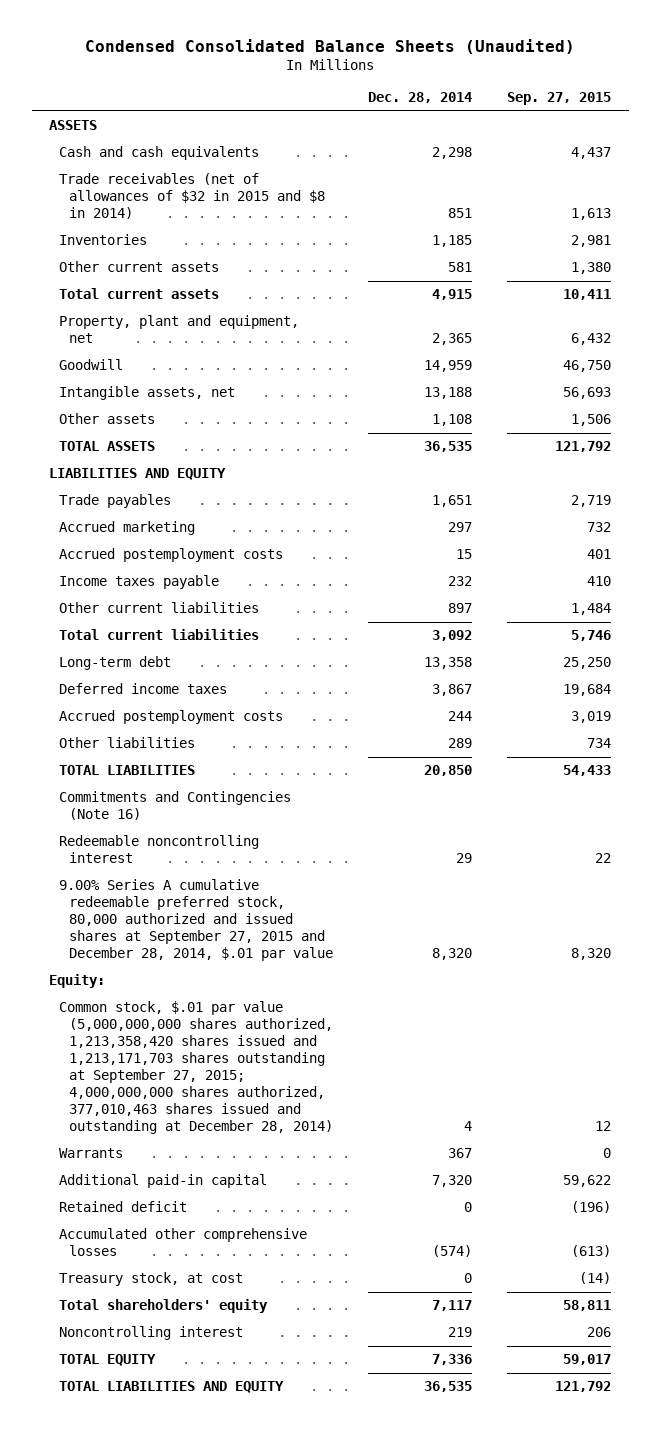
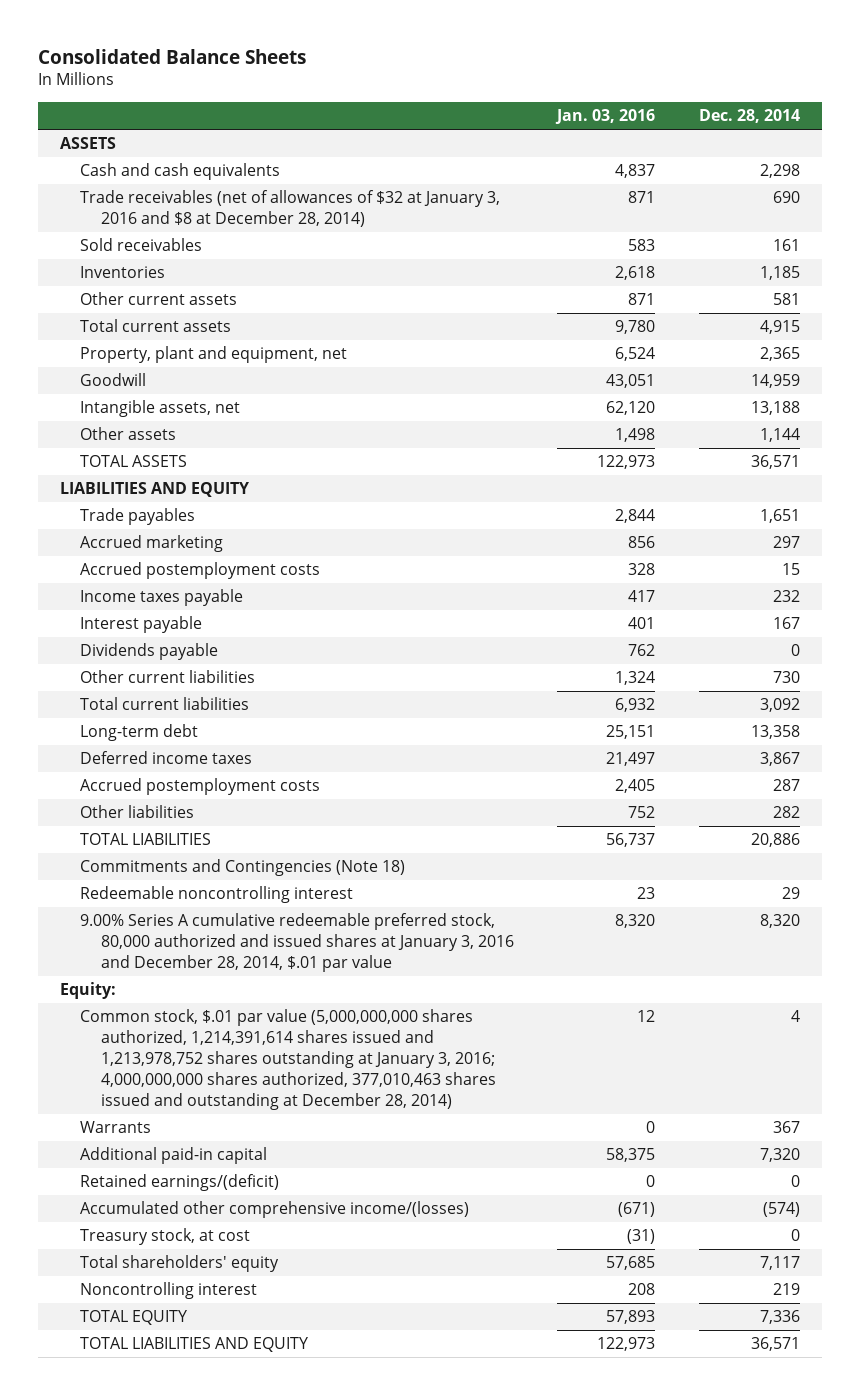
- Condensed Consolidated Balance Sheets (Unaudited)
+ Consolidated Balance Sheets
- | Dec. 28, 2014 | Sep. 27, 2015
+ | Jan. 03, 2016 | Dec. 28, 2014
- Trade receivables (net of allowances of $32 in 2015 and $8 in 2014) | 851 | 1,613
+ Trade receivables (net of allowances of $32 at January 3, 2016 and $8 at December 28, 2014) | 871 | 690
+ Sold receivables | 583 | 161
- Other assets | 1,108 | 1,506
- TOTAL ASSETS | 36,535 | 121,792
+ Other assets | 1,498 | 1,144
+ TOTAL ASSETS | 122,973 | 36,571
- Other current liabilities | 897 | 1,484
+ Interest payable | 401 | 167
+ Dividends payable | 762 | 0
+ Other current liabilities | 1,324 | 730
- Accrued postemployment costs | 244 | 3,019
- Other liabilities | 289 | 734
- TOTAL LIABILITIES | 20,850 | 54,433
- Commitments and Contingencies (Note 16)
+ Accrued postemployment costs | 2,405 | 287
+ Other liabilities | 752 | 282
+ TOTAL LIABILITIES | 56,737 | 20,886
+ Commitments and Contingencies (Note 18)
- 9.00% Series A cumulative redeemable preferred stock, 80,000 authorized and issued shares at September 27, 2015 and December 28, 2014, $.01 par value | 8,320 | 8,320
+ 9.00% Series A cumulative redeemable preferred stock, 80,000 authorized and issued shares at January 3, 2016 and December 28, 2014, $.01 par value | 8,320 | 8,320
- Common stock, $.01 par value (5,000,000,000 shares authorized, 1,213,358,420 shares issued and 1,213,171,703 shares outstanding at September 27, 2015; 4,000,000,000 shares authorized, 377,010,463 shares issued and outstanding at December 28, 2014) | 4 | 12
+ Common stock, $.01 par value (5,000,000,000 shares authorized, 1,214,391,614 shares issued and 1,213,978,752 shares outstanding at January 3, 2016; 4,000,000,000 shares authorized, 377,010,463 shares issued and outstanding at December 28, 2014) | 12 | 4
- Retained deficit | 0 | (196)
- Accumulated other comprehensive losses | (574) | (613)
+ Retained earnings/(deficit) | 0 | 0
+ Accumulated other comprehensive income/(losses) | (671) | (574)
- TOTAL LIABILITIES AND EQUITY | 36,535 | 121,792
+ TOTAL LIABILITIES AND EQUITY | 122,973 | 36,571

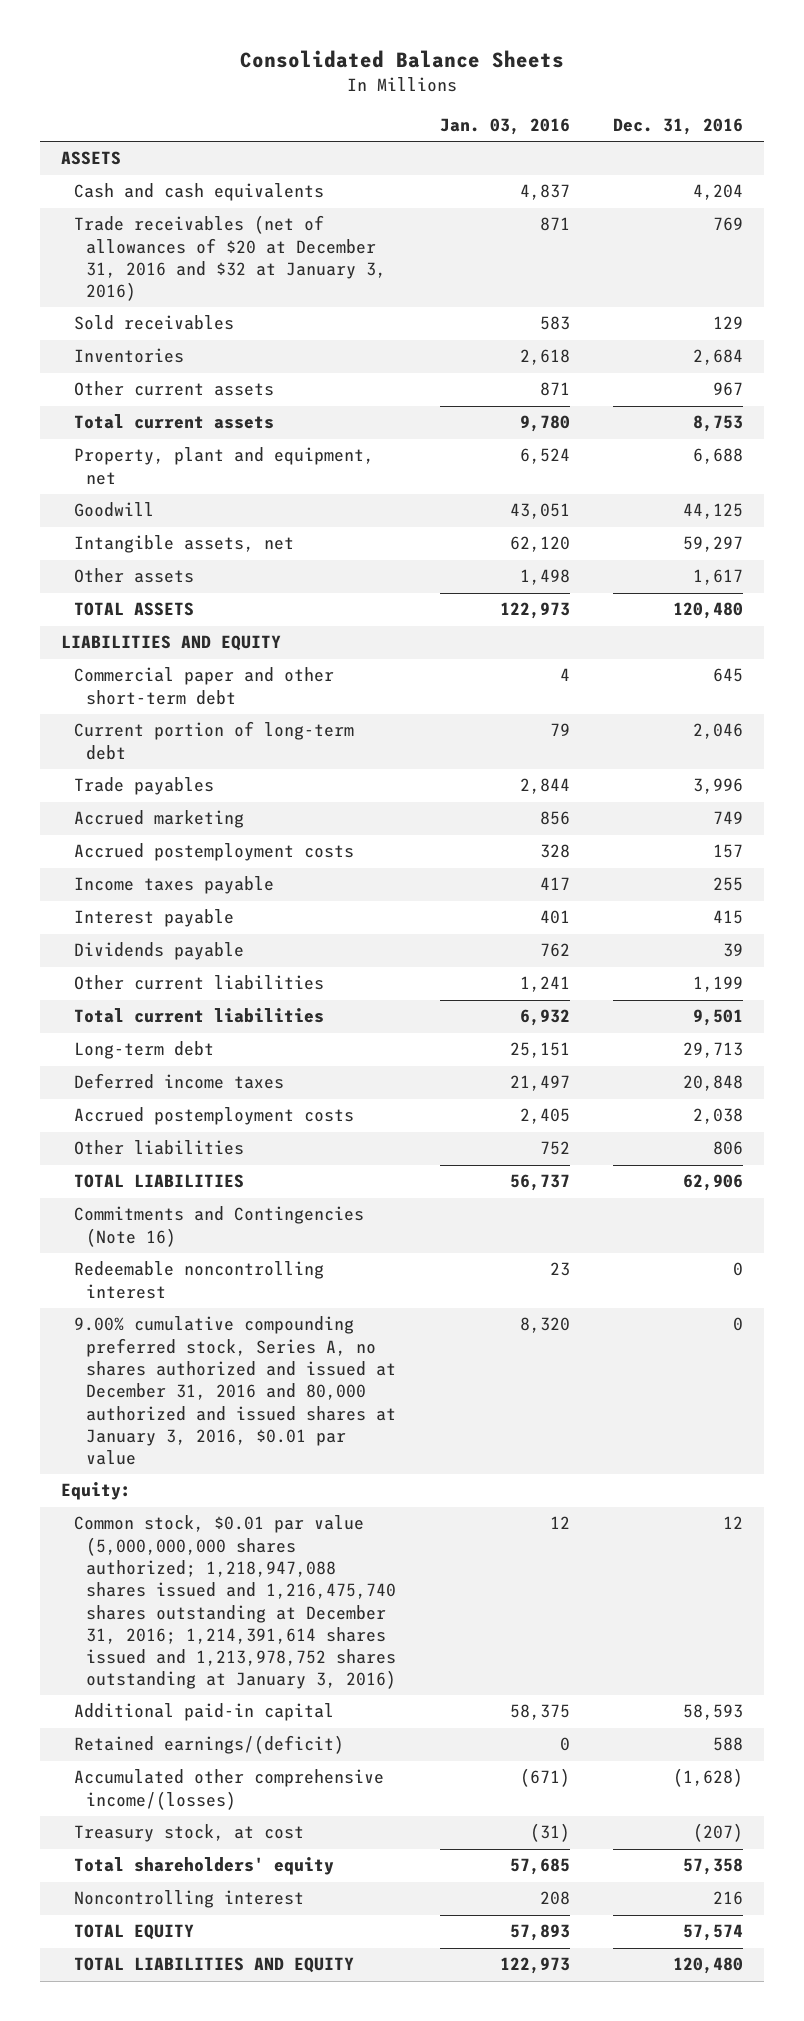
- | Jan. 03, 2016 | Dec. 28, 2014
+ | Jan. 03, 2016 | Dec. 31, 2016
- Trade receivables (net of allowances of $32 at January 3, 2016 and $8 at December 28, 2014) | 871 | 690
+ Trade receivables (net of allowances of $20 at December 31, 2016 and $32 at January 3, 2016) | 871 | 769
+ Commercial paper and other short-term debt | 4 | 645
+ Current portion of long-term debt | 79 | 2,046
- Other current liabilities | 1,324 | 730
+ Other current liabilities | 1,241 | 1,199
- Commitments and Contingencies (Note 18)
+ Commitments and Contingencies (Note 16)
- 9.00% Series A cumulative redeemable preferred stock, 80,000 authorized and issued shares at January 3, 2016 and December 28, 2014, $.01 par value | 8,320 | 8,320
+ 9.00% cumulative compounding preferred stock, Series A, no shares authorized and issued at December 31, 2016 and 80,000 authorized and issued shares at January 3, 2016, $0.01 par value | 8,320 | 0
- Common stock, $.01 par value (5,000,000,000 shares authorized, 1,214,391,614 shares issued and 1,213,978,752 shares outstanding at January 3, 2016; 4,000,000,000 shares authorized, 377,010,463 shares issued and outstanding at December 28, 2014) | 12 | 4
- Warrants | 0 | 367
+ Common stock, $0.01 par value (5,000,000,000 shares authorized; 1,218,947,088 shares issued and 1,216,475,740 shares outstanding at December 31, 2016; 1,214,391,614 shares issued and 1,213,978,752 shares outstanding at January 3, 2016) | 12 | 12

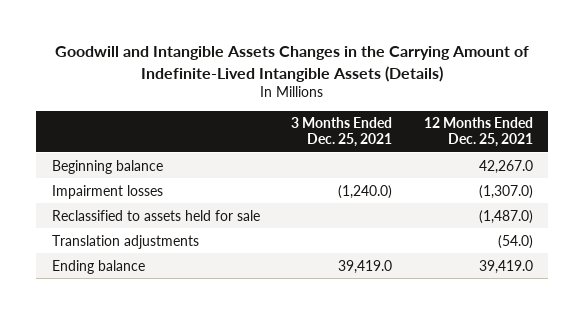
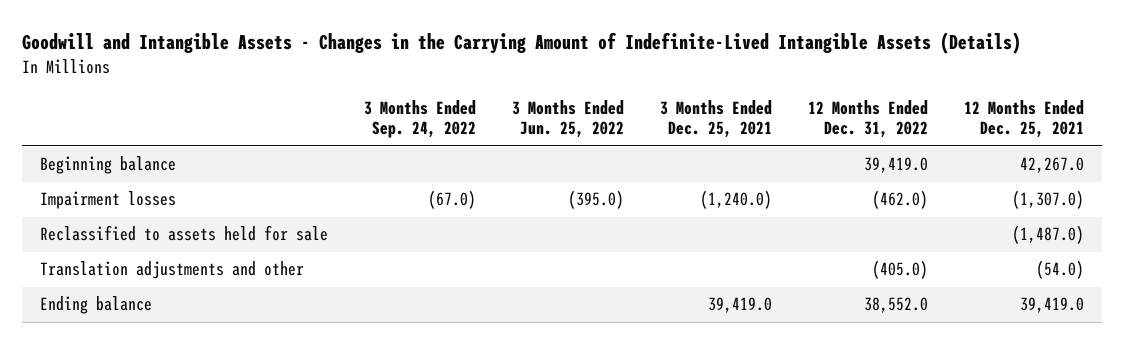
- Goodwill and Intangible Assets Changes in the Carrying Amount of Indefinite-Lived Intangible Assets (Details)
+ Goodwill and Intangible Assets - Changes in the Carrying Amount of Indefinite-Lived Intangible Assets (Details)
- | 3 Months Ended Dec. 25, 2021 | 12 Months Ended Dec. 25, 2021
+ | 3 Months Ended Sep. 24, 2022 | 3 Months Ended Jun. 25, 2022 | 3 Months Ended Dec. 25, 2021 | 12 Months Ended Dec. 31, 2022 | 12 Months Ended Dec. 25, 2021
- Translation adjustments | | (54.0)
+ Translation adjustments and other | | | | (405.0) | (54.0)

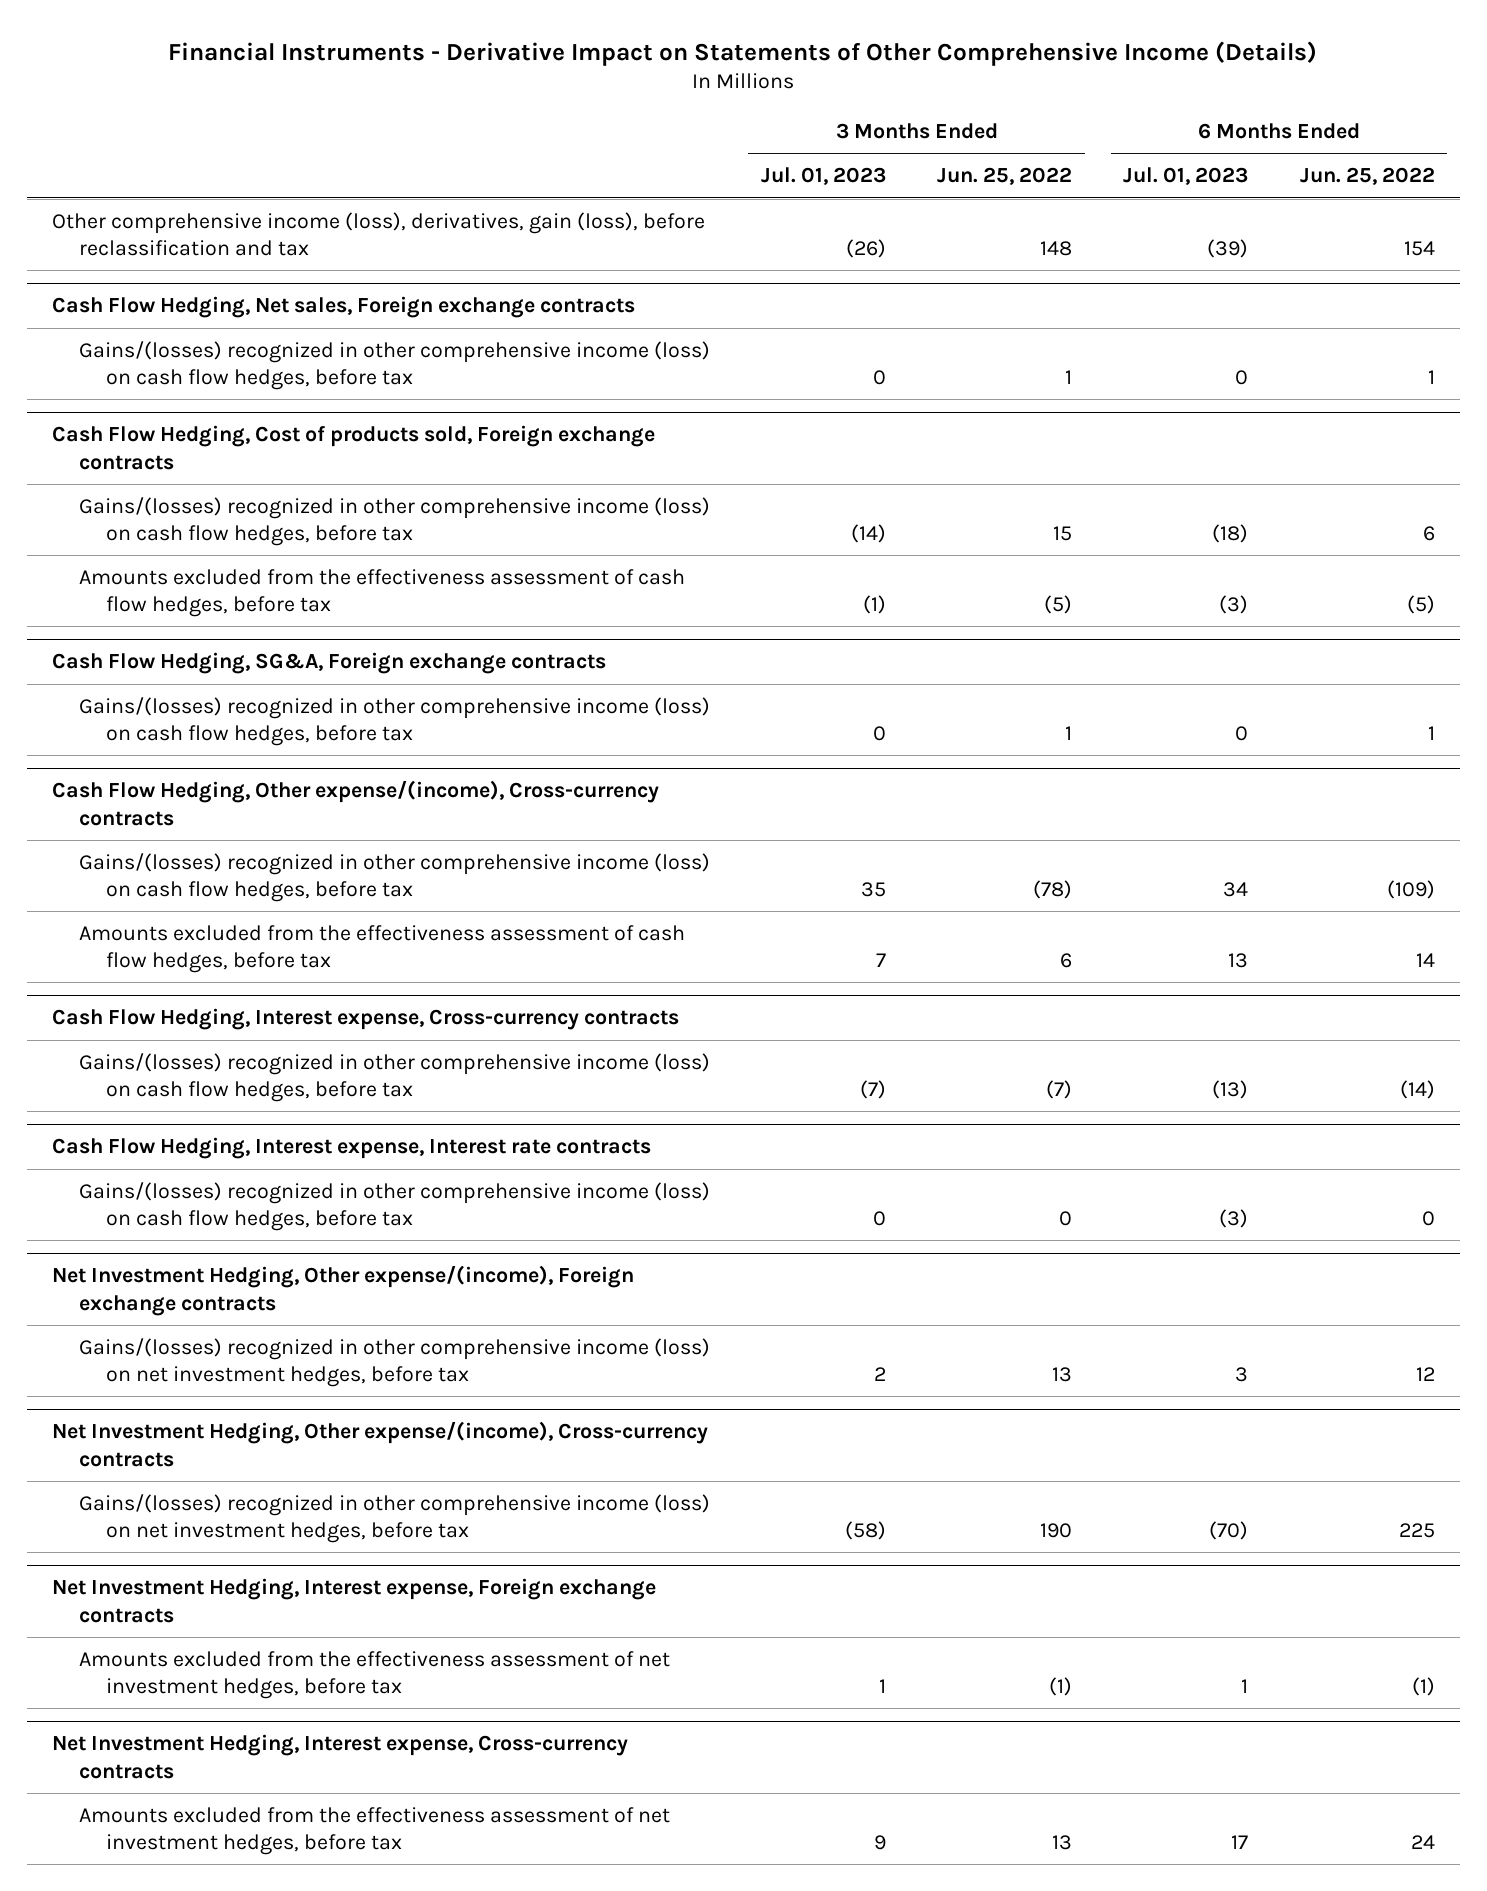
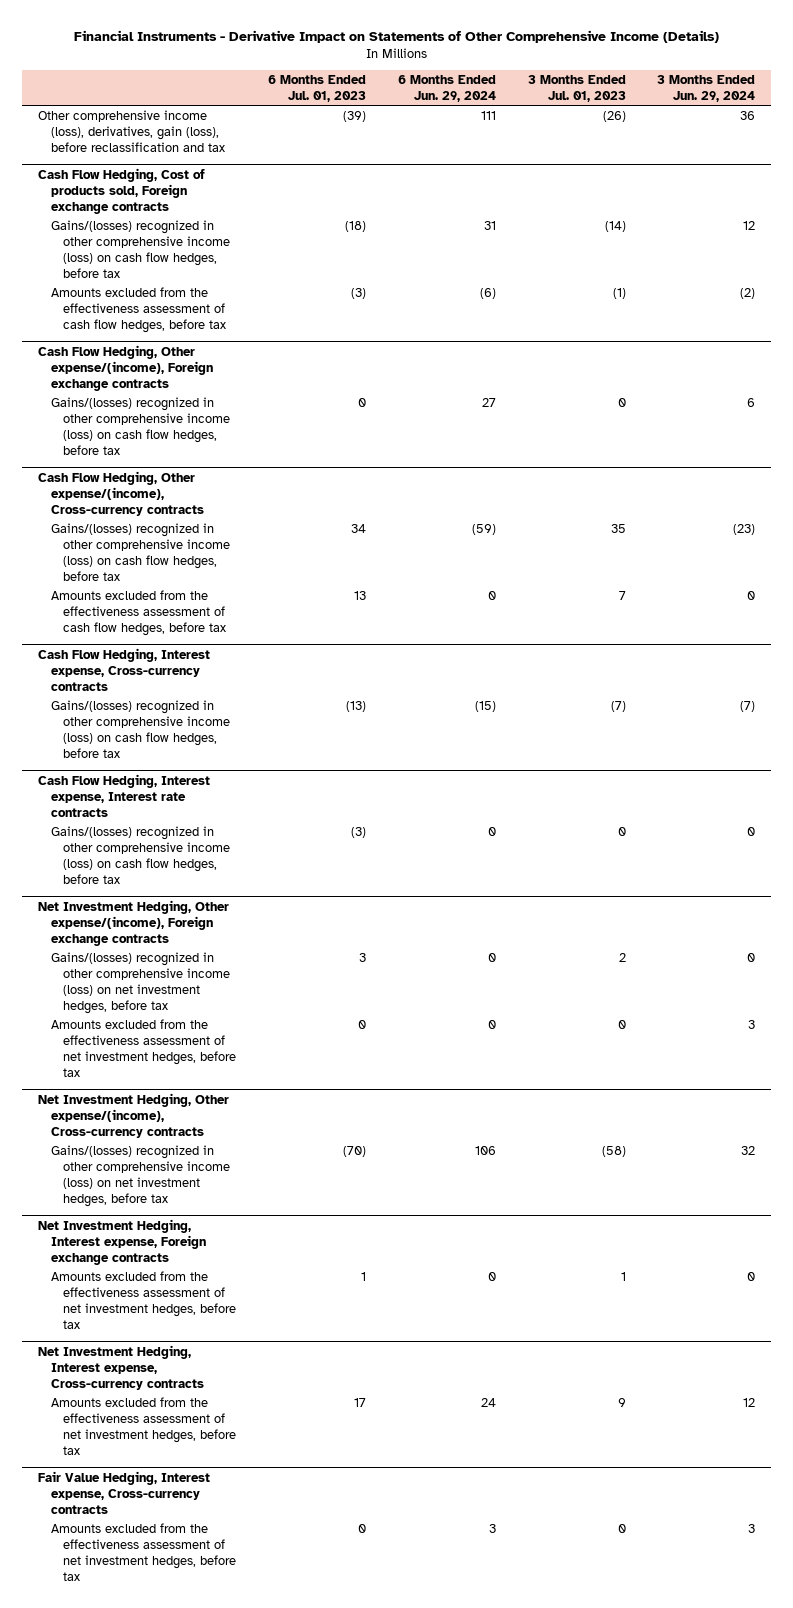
- | 3 Months Ended Jul. 01, 2023 | 3 Months Ended Jun. 25, 2022 | 6 Months Ended Jul. 01, 2023 | 6 Months Ended Jun. 25, 2022
+ | 6 Months Ended Jul. 01, 2023 | 6 Months Ended Jun. 29, 2024 | 3 Months Ended Jul. 01, 2023 | 3 Months Ended Jun. 29, 2024
- Cash Flow Hedging, Net sales, Foreign exchange contracts
- Gains/(losses) recognized in other comprehensive income (loss) on cash flow hedges, before tax | 0 | 1 | 0 | 1
- Cash Flow Hedging, SG&A, Foreign exchange contracts
+ Cash Flow Hedging, Other expense/(income), Foreign exchange contracts
@ Net Investment Hedging, Other expense/(income), Foreign exchange contracts
+ Amounts excluded from the effectiveness assessment of net investment hedges, before tax | 0 | 0 | 0 | 3
+ Fair Value Hedging, Interest expense, Cross-currency contracts
+ Amounts excluded from the effectiveness assessment of net investment hedges, before tax | 0 | 3 | 0 | 3

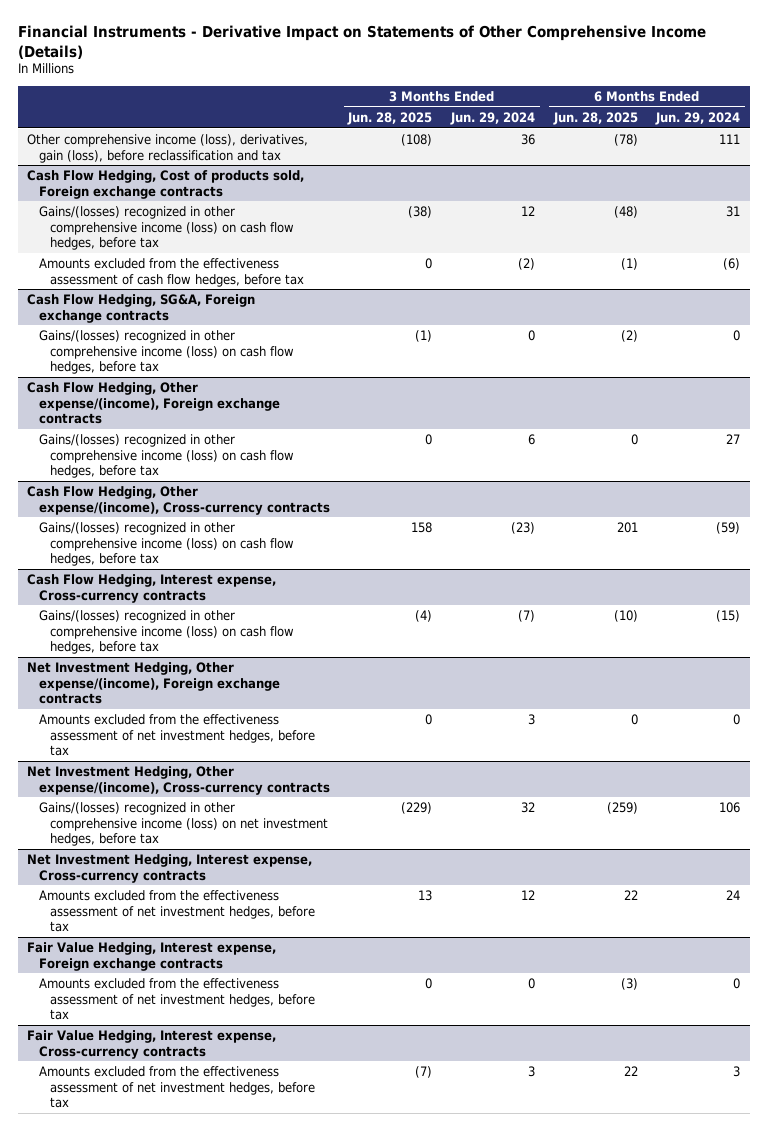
- | 6 Months Ended Jul. 01, 2023 | 6 Months Ended Jun. 29, 2024 | 3 Months Ended Jul. 01, 2023 | 3 Months Ended Jun. 29, 2024
+ | 3 Months Ended Jun. 28, 2025 | 3 Months Ended Jun. 29, 2024 | 6 Months Ended Jun. 28, 2025 | 6 Months Ended Jun. 29, 2024
+ Cash Flow Hedging, SG&A, Foreign exchange contracts
+ Gains/(losses) recognized in other comprehensive income (loss) on cash flow hedges, before tax | (1) | 0 | (2) | 0
@ Cash Flow Hedging, Other expense/(income), Cross-currency contracts
- Amounts excluded from the effectiveness assessment of cash flow hedges, before tax | 13 | 0 | 7 | 0
- Cash Flow Hedging, Interest expense, Interest rate contracts
- Gains/(losses) recognized in other comprehensive income (loss) on cash flow hedges, before tax | (3) | 0 | 0 | 0
@ Net Investment Hedging, Other expense/(income), Foreign exchange contracts
- Gains/(losses) recognized in other comprehensive income (loss) on net investment hedges, before tax | 3 | 0 | 2 | 0
- Net Investment Hedging, Interest expense, Foreign exchange contracts
- Amounts excluded from the effectiveness assessment of net investment hedges, before tax | 1 | 0 | 1 | 0
+ Fair Value Hedging, Interest expense, Foreign exchange contracts
+ Amounts excluded from the effectiveness assessment of net investment hedges, before tax | 0 | 0 | (3) | 0

